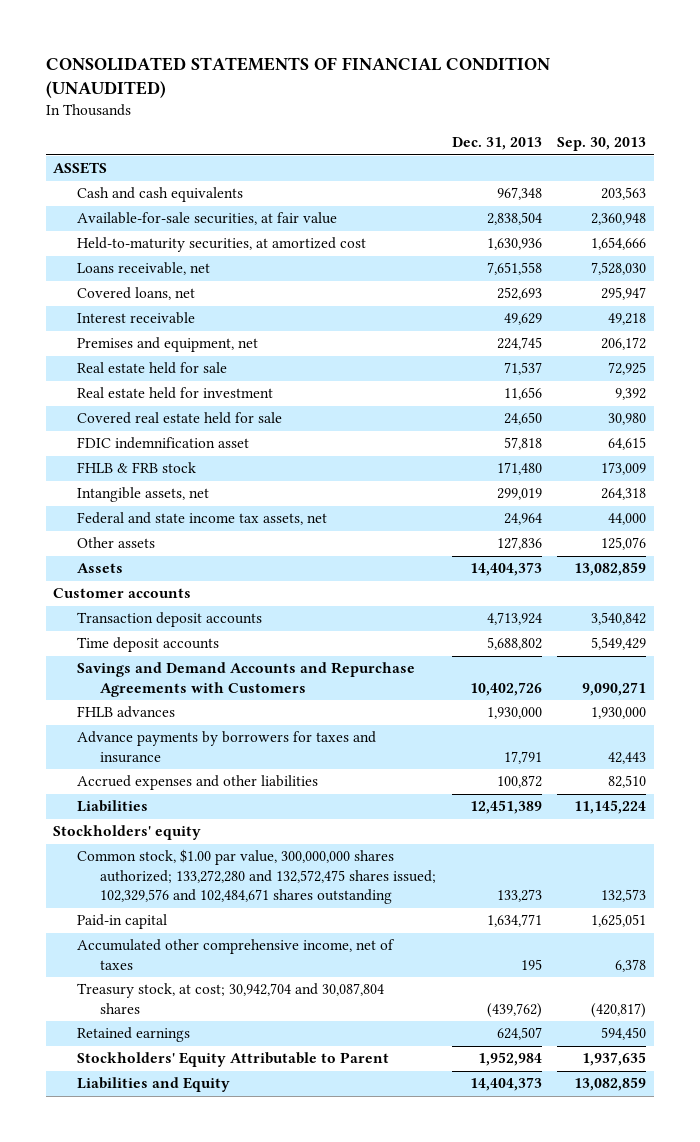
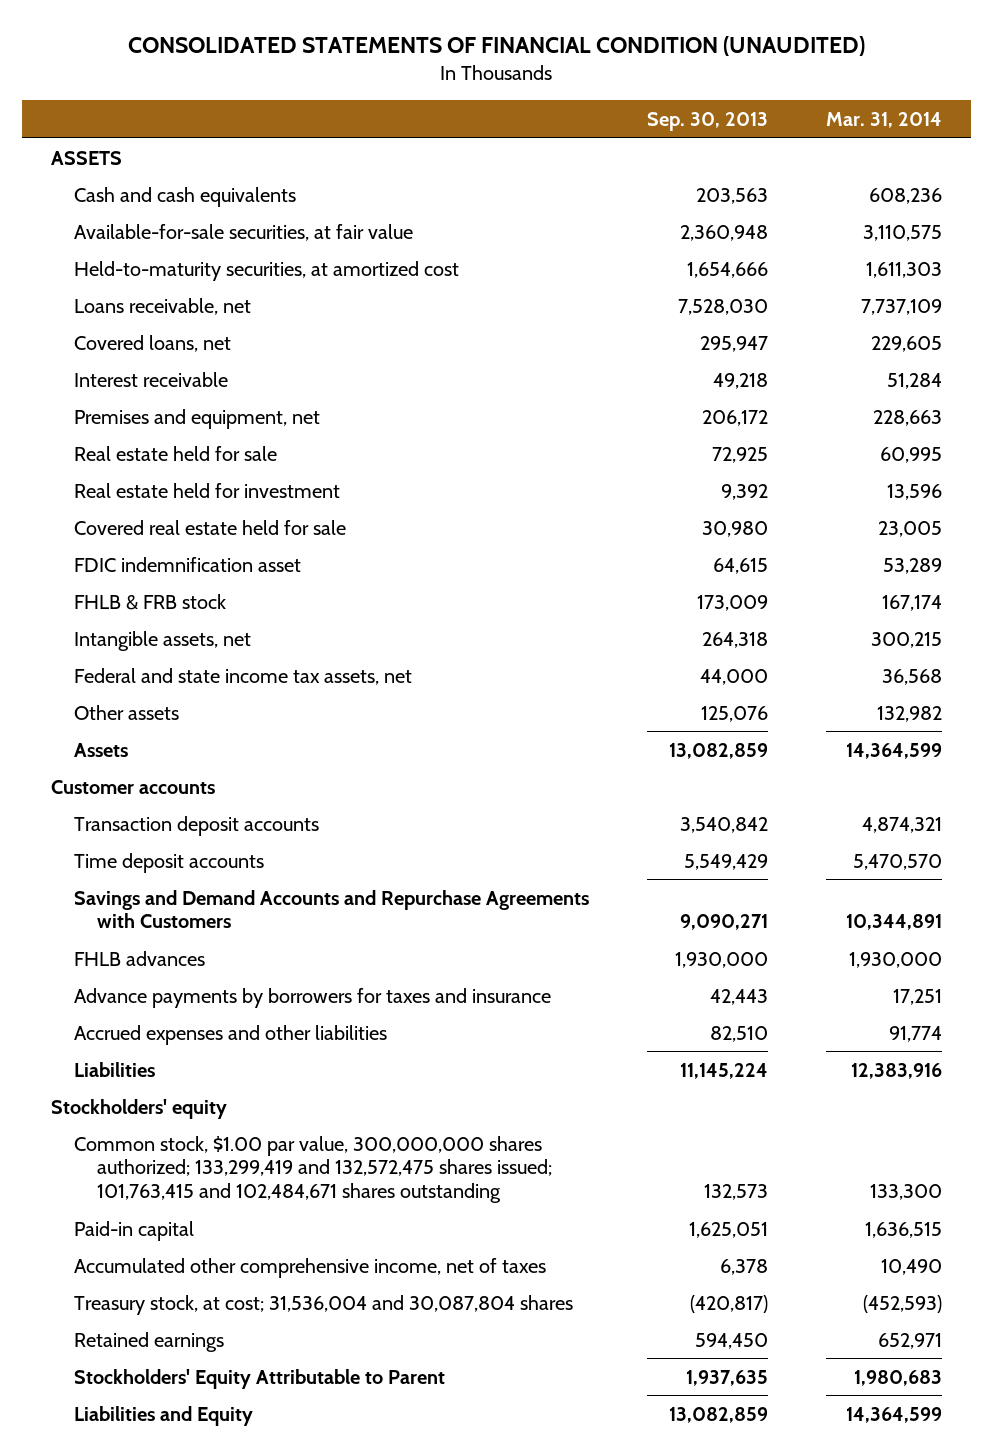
- | Dec. 31, 2013 | Sep. 30, 2013
+ | Sep. 30, 2013 | Mar. 31, 2014
- Common stock, $1.00 par value, 300,000,000 shares authorized; 133,272,280 and 132,572,475 shares issued; 102,329,576 and 102,484,671 shares outstanding | 133,273 | 132,573
+ Common stock, $1.00 par value, 300,000,000 shares authorized; 133,299,419 and 132,572,475 shares issued; 101,763,415 and 102,484,671 shares outstanding | 132,573 | 133,300
- Treasury stock, at cost; 30,942,704 and 30,087,804 shares | (439,762) | (420,817)
+ Treasury stock, at cost; 31,536,004 and 30,087,804 shares | (420,817) | (452,593)

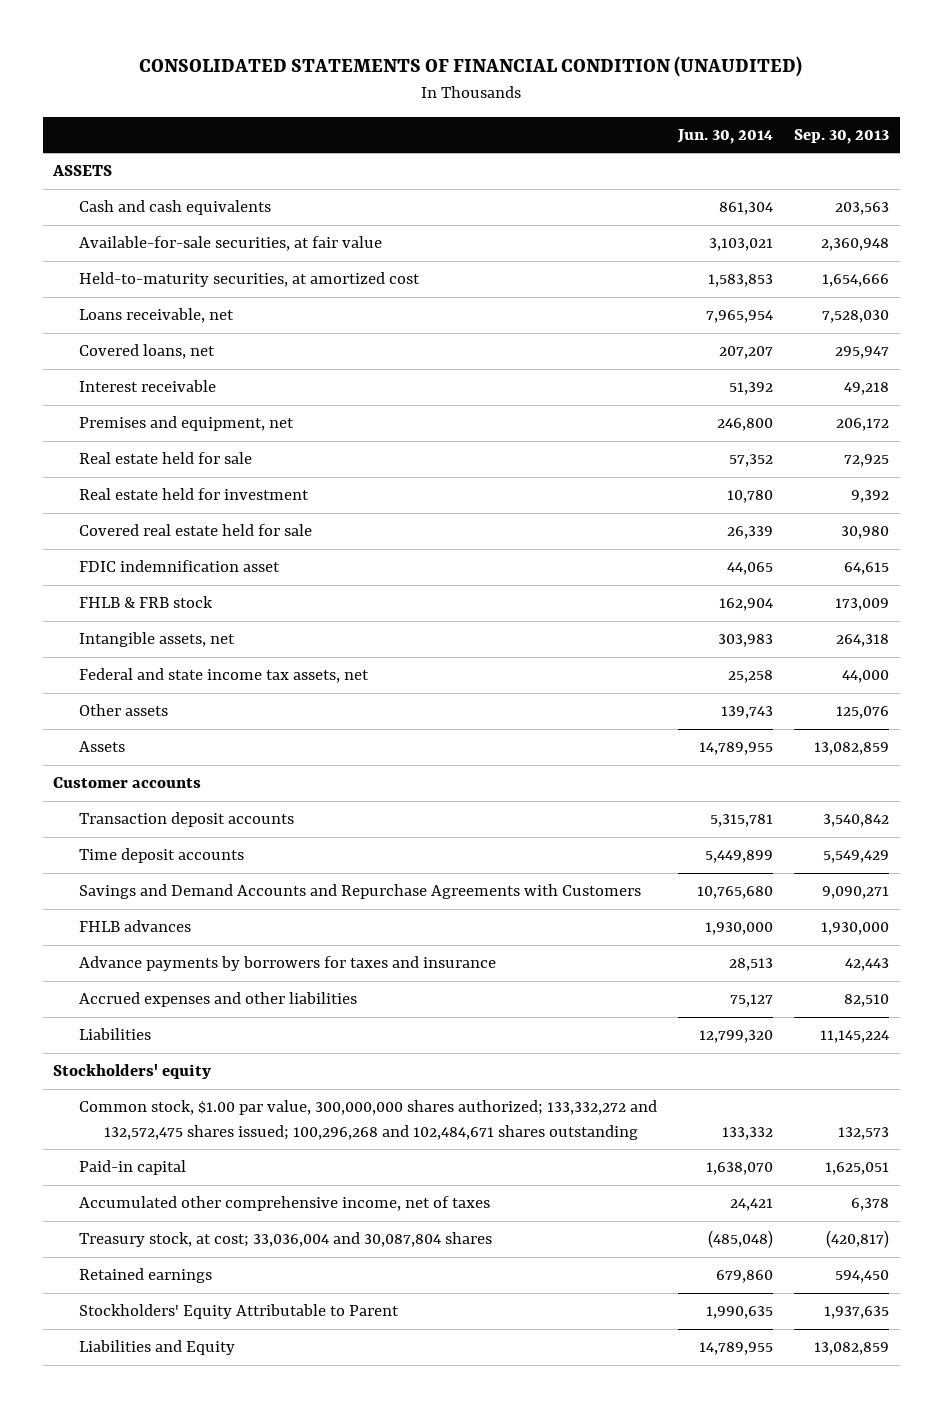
- | Sep. 30, 2013 | Mar. 31, 2014
+ | Jun. 30, 2014 | Sep. 30, 2013
- Common stock, $1.00 par value, 300,000,000 shares authorized; 133,299,419 and 132,572,475 shares issued; 101,763,415 and 102,484,671 shares outstanding | 132,573 | 133,300
+ Common stock, $1.00 par value, 300,000,000 shares authorized; 133,332,272 and 132,572,475 shares issued; 100,296,268 and 102,484,671 shares outstanding | 133,332 | 132,573
- Treasury stock, at cost; 31,536,004 and 30,087,804 shares | (420,817) | (452,593)
+ Treasury stock, at cost; 33,036,004 and 30,087,804 shares | (485,048) | (420,817)

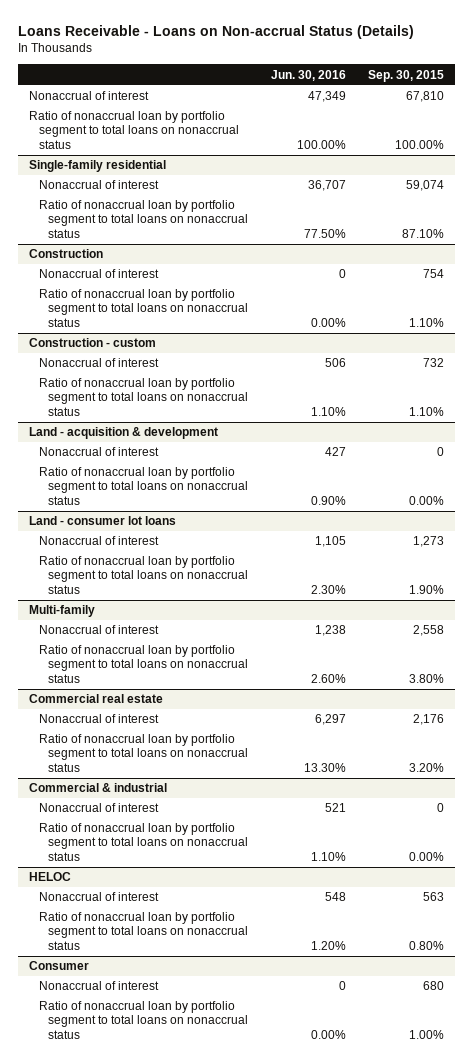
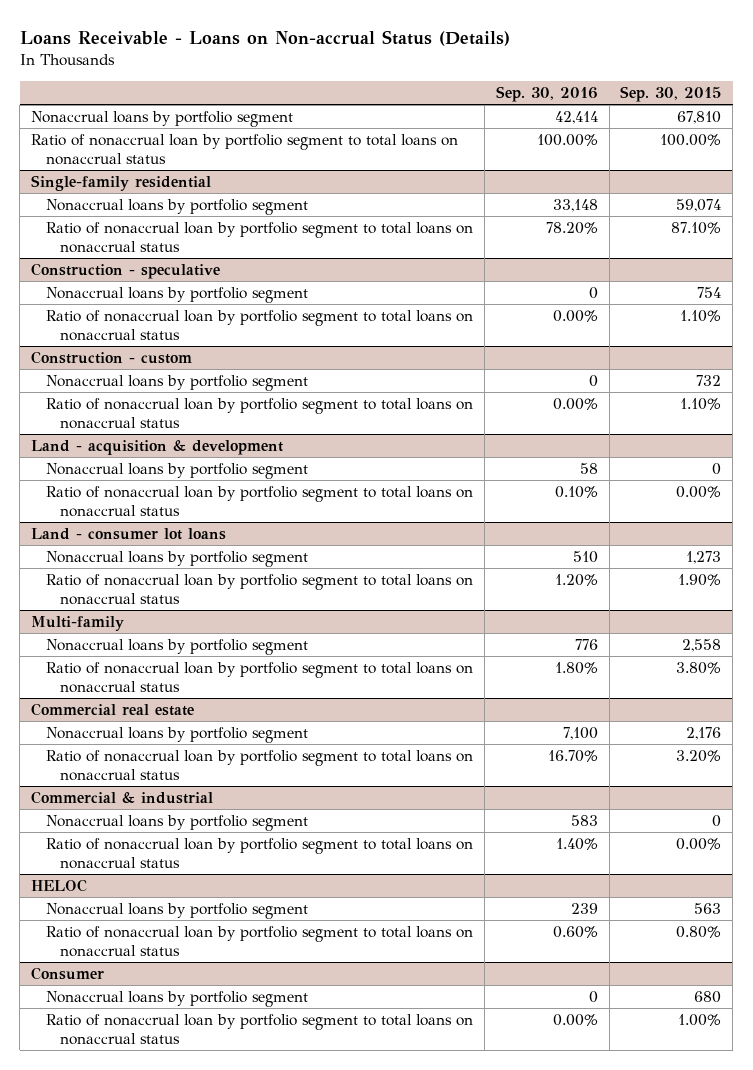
- | Jun. 30, 2016 | Sep. 30, 2015
+ | Sep. 30, 2016 | Sep. 30, 2015
- Nonaccrual of interest | 47,349 | 67,810
+ Nonaccrual loans by portfolio segment | 42,414 | 67,810
@ Single-family residential
- Nonaccrual of interest | 36,707 | 59,074
+ Nonaccrual loans by portfolio segment | 33,148 | 59,074
- Construction
- Nonaccrual of interest | 0 | 754
+ Construction - speculative
+ Nonaccrual loans by portfolio segment | 0 | 754
@ Construction - custom
- Nonaccrual of interest | 506 | 732
+ Nonaccrual loans by portfolio segment | 0 | 732
@ Land - acquisition & development
- Nonaccrual of interest | 427 | 0
+ Nonaccrual loans by portfolio segment | 58 | 0
@ Land - consumer lot loans
- Nonaccrual of interest | 1,105 | 1,273
+ Nonaccrual loans by portfolio segment | 510 | 1,273
@ Multi-family
- Nonaccrual of interest | 1,238 | 2,558
+ Nonaccrual loans by portfolio segment | 776 | 2,558
@ Commercial real estate
- Nonaccrual of interest | 6,297 | 2,176
+ Nonaccrual loans by portfolio segment | 7,100 | 2,176
@ Commercial & industrial
- Nonaccrual of interest | 521 | 0
+ Nonaccrual loans by portfolio segment | 583 | 0
@ HELOC
- Nonaccrual of interest | 548 | 563
+ Nonaccrual loans by portfolio segment | 239 | 563
@ Consumer
- Nonaccrual of interest | 0 | 680
+ Nonaccrual loans by portfolio segment | 0 | 680

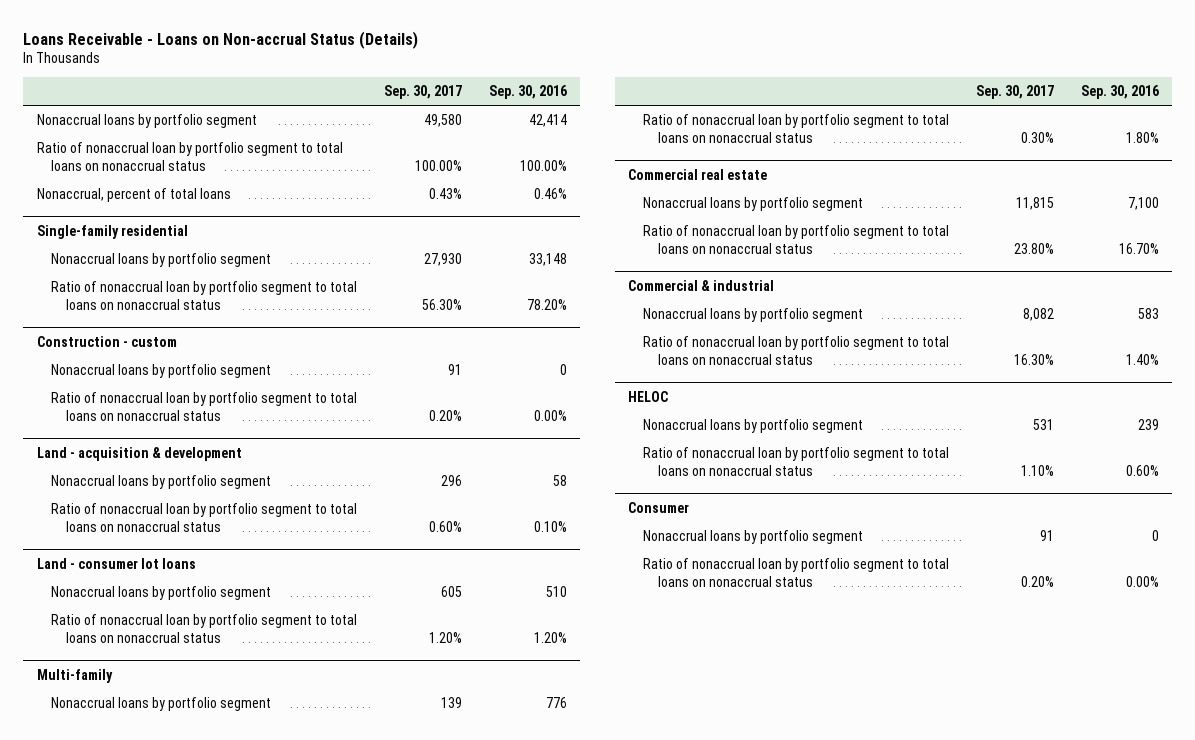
- | Sep. 30, 2016 | Sep. 30, 2015
+ | Sep. 30, 2017 | Sep. 30, 2016
+ Nonaccrual, percent of total loans | 0.43% | 0.46%
- Construction - speculative
- Nonaccrual loans by portfolio segment | 0 | 754
- Ratio of nonaccrual loan by portfolio segment to total loans on nonaccrual status | 0.00% | 1.10%

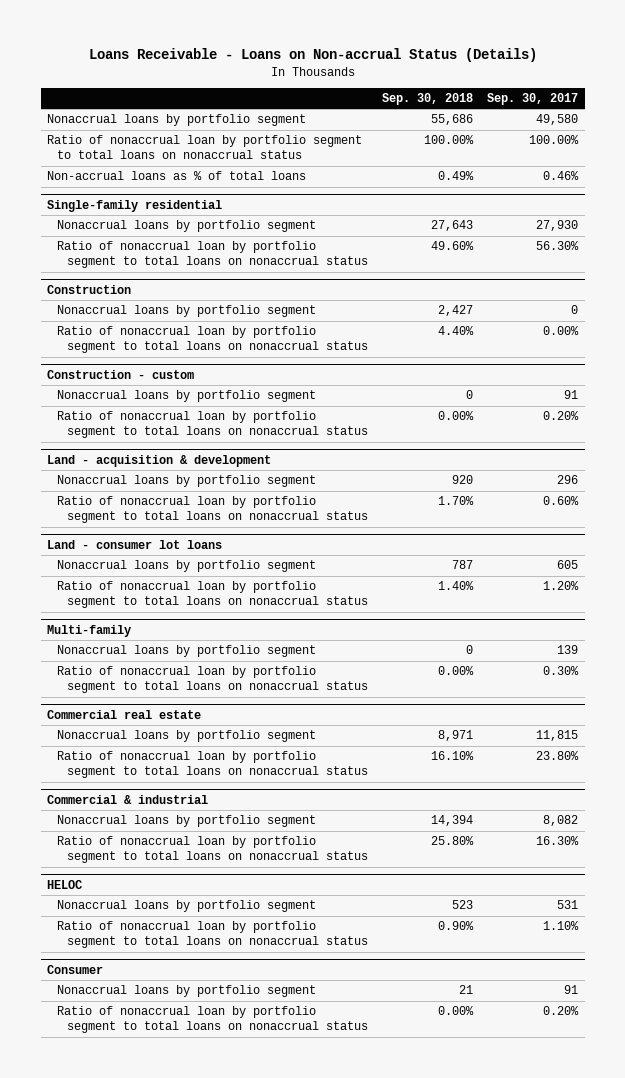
- | Sep. 30, 2017 | Sep. 30, 2016
+ | Sep. 30, 2018 | Sep. 30, 2017
- Nonaccrual, percent of total loans | 0.43% | 0.46%
+ Non-accrual loans as % of total loans | 0.49% | 0.46%
+ Construction
+ Nonaccrual loans by portfolio segment | 2,427 | 0
+ Ratio of nonaccrual loan by portfolio segment to total loans on nonaccrual status | 4.40% | 0.00%

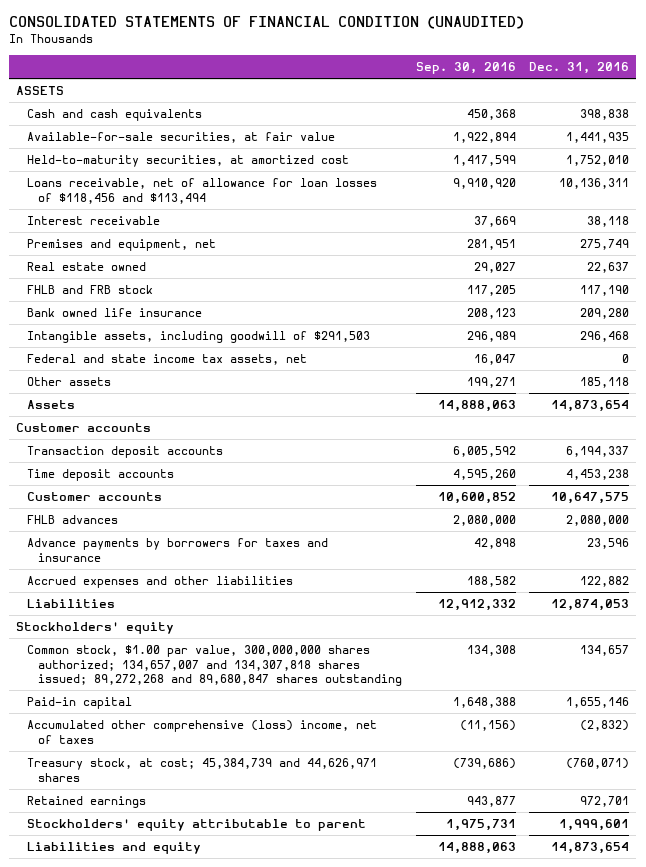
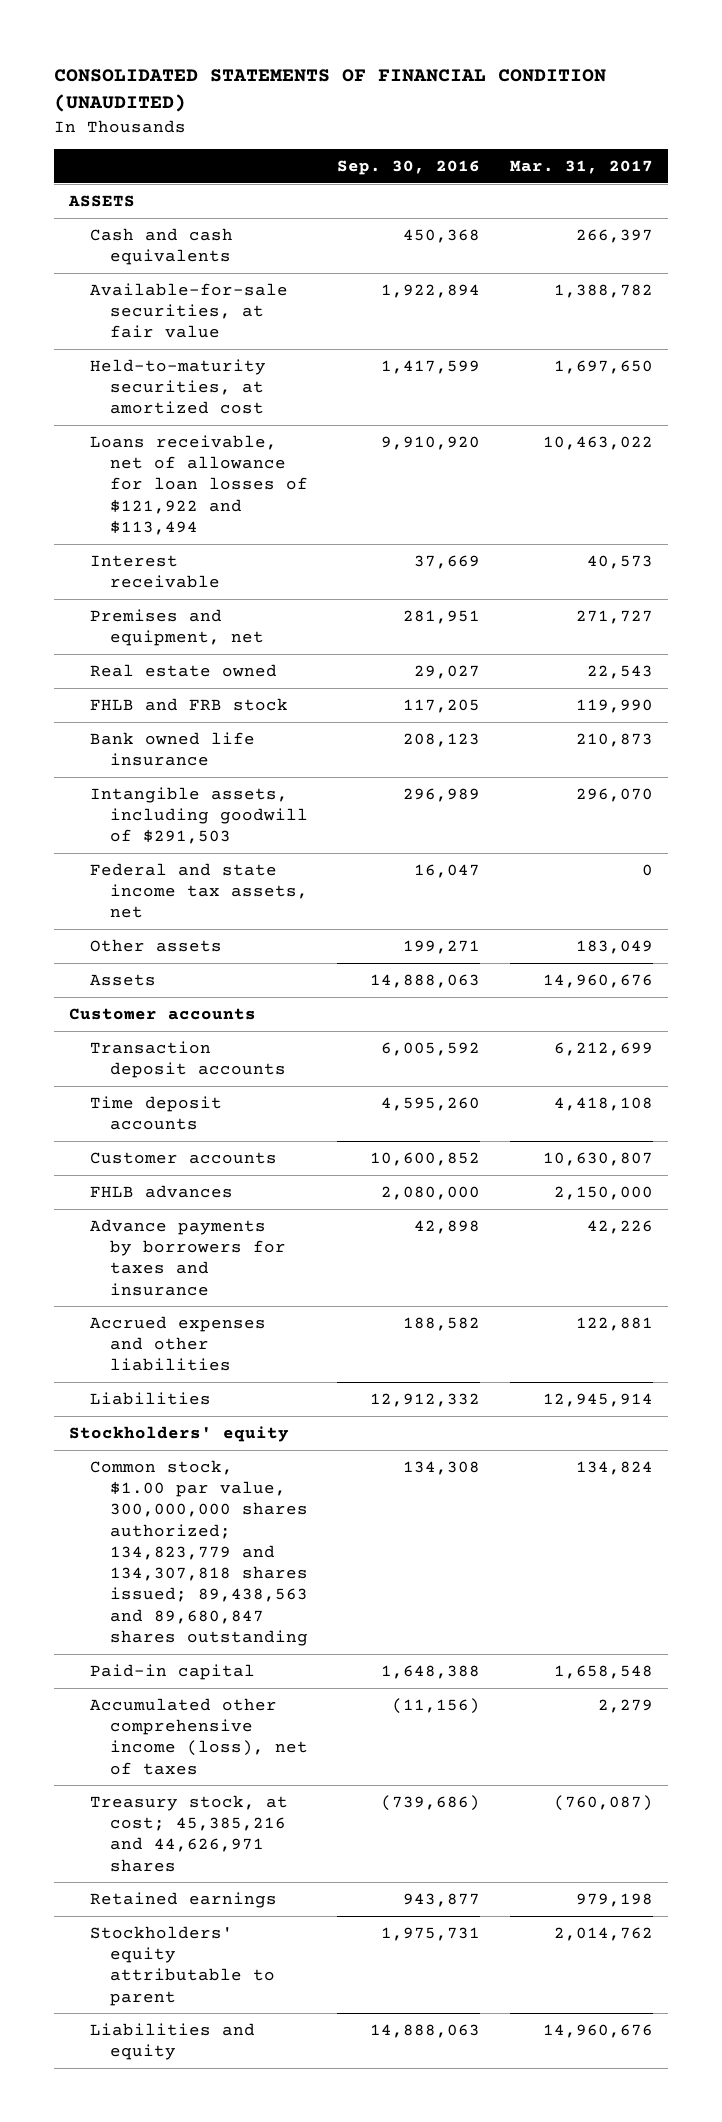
- | Sep. 30, 2016 | Dec. 31, 2016
+ | Sep. 30, 2016 | Mar. 31, 2017
- Loans receivable, net of allowance for loan losses of $118,456 and $113,494 | 9,910,920 | 10,136,311
+ Loans receivable, net of allowance for loan losses of $121,922 and $113,494 | 9,910,920 | 10,463,022
- Common stock, $1.00 par value, 300,000,000 shares authorized; 134,657,007 and 134,307,818 shares issued; 89,272,268 and 89,680,847 shares outstanding | 134,308 | 134,657
+ Common stock, $1.00 par value, 300,000,000 shares authorized; 134,823,779 and 134,307,818 shares issued; 89,438,563 and 89,680,847 shares outstanding | 134,308 | 134,824
- Accumulated other comprehensive (loss) income, net of taxes | (11,156) | (2,832)
- Treasury stock, at cost; 45,384,739 and 44,626,971 shares | (739,686) | (760,071)
+ Accumulated other comprehensive income (loss), net of taxes | (11,156) | 2,279
+ Treasury stock, at cost; 45,385,216 and 44,626,971 shares | (739,686) | (760,087)

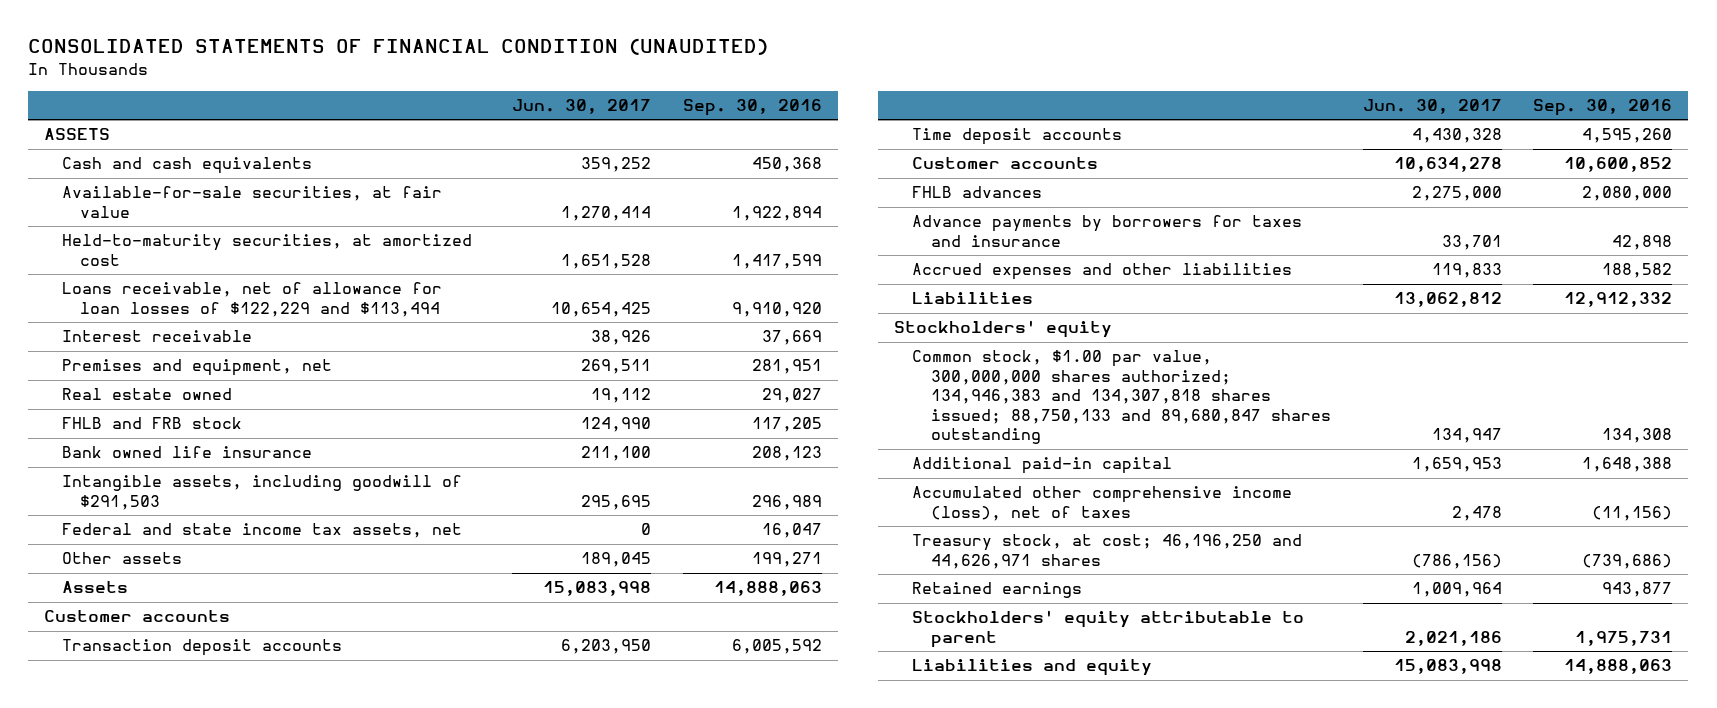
- | Sep. 30, 2016 | Mar. 31, 2017
+ | Jun. 30, 2017 | Sep. 30, 2016
- Loans receivable, net of allowance for loan losses of $121,922 and $113,494 | 9,910,920 | 10,463,022
+ Loans receivable, net of allowance for loan losses of $122,229 and $113,494 | 10,654,425 | 9,910,920
- Common stock, $1.00 par value, 300,000,000 shares authorized; 134,823,779 and 134,307,818 shares issued; 89,438,563 and 89,680,847 shares outstanding | 134,308 | 134,824
- Paid-in capital | 1,648,388 | 1,658,548
+ Common stock, $1.00 par value, 300,000,000 shares authorized; 134,946,383 and 134,307,818 shares issued; 88,750,133 and 89,680,847 shares outstanding | 134,947 | 134,308
+ Additional paid-in capital | 1,659,953 | 1,648,388
- Treasury stock, at cost; 45,385,216 and 44,626,971 shares | (739,686) | (760,087)
+ Treasury stock, at cost; 46,196,250 and 44,626,971 shares | (786,156) | (739,686)

